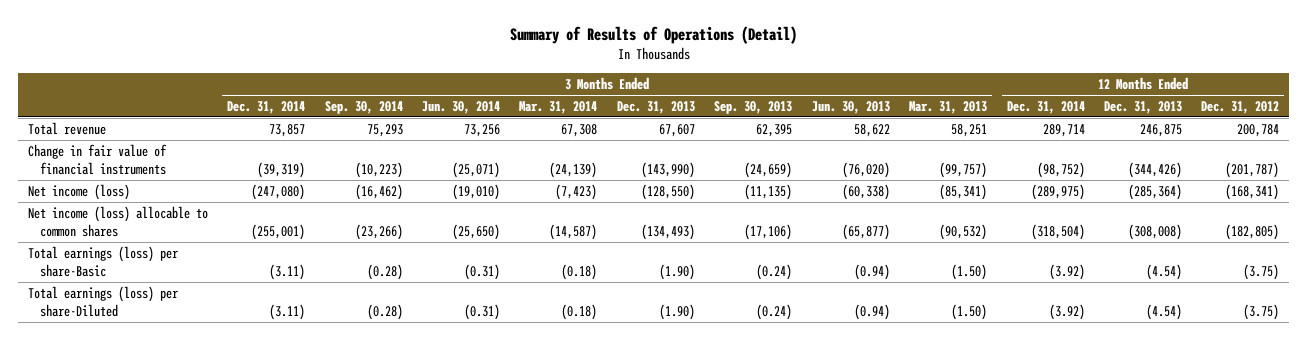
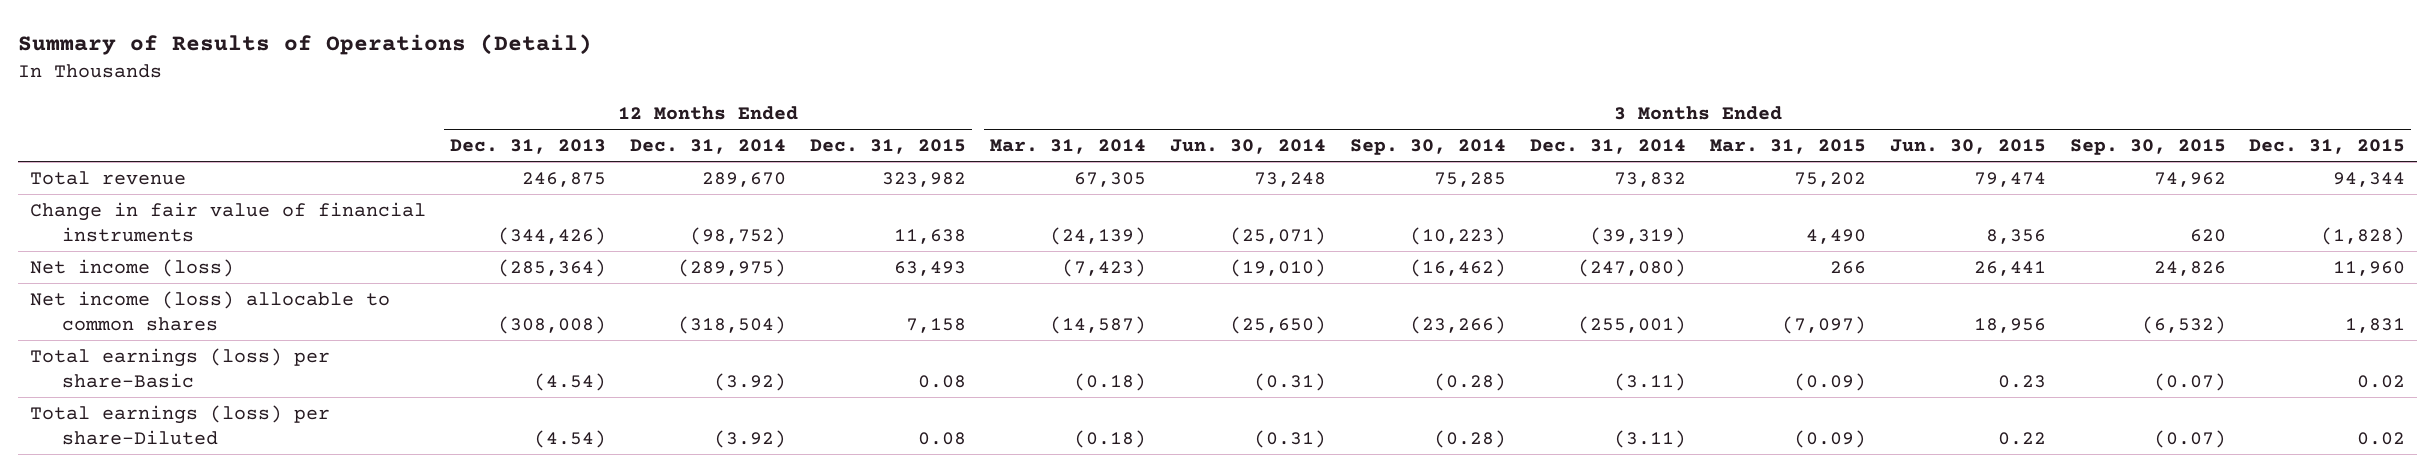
- | 3 Months Ended Dec. 31, 2014 | 3 Months Ended Sep. 30, 2014 | 3 Months Ended Jun. 30, 2014 | 3 Months Ended Mar. 31, 2014 | 3 Months Ended Dec. 31, 2013 | 3 Months Ended Sep. 30, 2013 | 3 Months Ended Jun. 30, 2013 | 3 Months Ended Mar. 31, 2013 | 12 Months Ended Dec. 31, 2014 | 12 Months Ended Dec. 31, 2013 | 12 Months Ended Dec. 31, 2012
+ | 12 Months Ended Dec. 31, 2013 | 12 Months Ended Dec. 31, 2014 | 12 Months Ended Dec. 31, 2015 | 3 Months Ended Mar. 31, 2014 | 3 Months Ended Jun. 30, 2014 | 3 Months Ended Sep. 30, 2014 | 3 Months Ended Dec. 31, 2014 | 3 Months Ended Mar. 31, 2015 | 3 Months Ended Jun. 30, 2015 | 3 Months Ended Sep. 30, 2015 | 3 Months Ended Dec. 31, 2015
- Total revenue | 73,857 | 75,293 | 73,256 | 67,308 | 67,607 | 62,395 | 58,622 | 58,251 | 289,714 | 246,875 | 200,784
+ Total revenue | 246,875 | 289,670 | 323,982 | 67,305 | 73,248 | 75,285 | 73,832 | 75,202 | 79,474 | 74,962 | 94,344

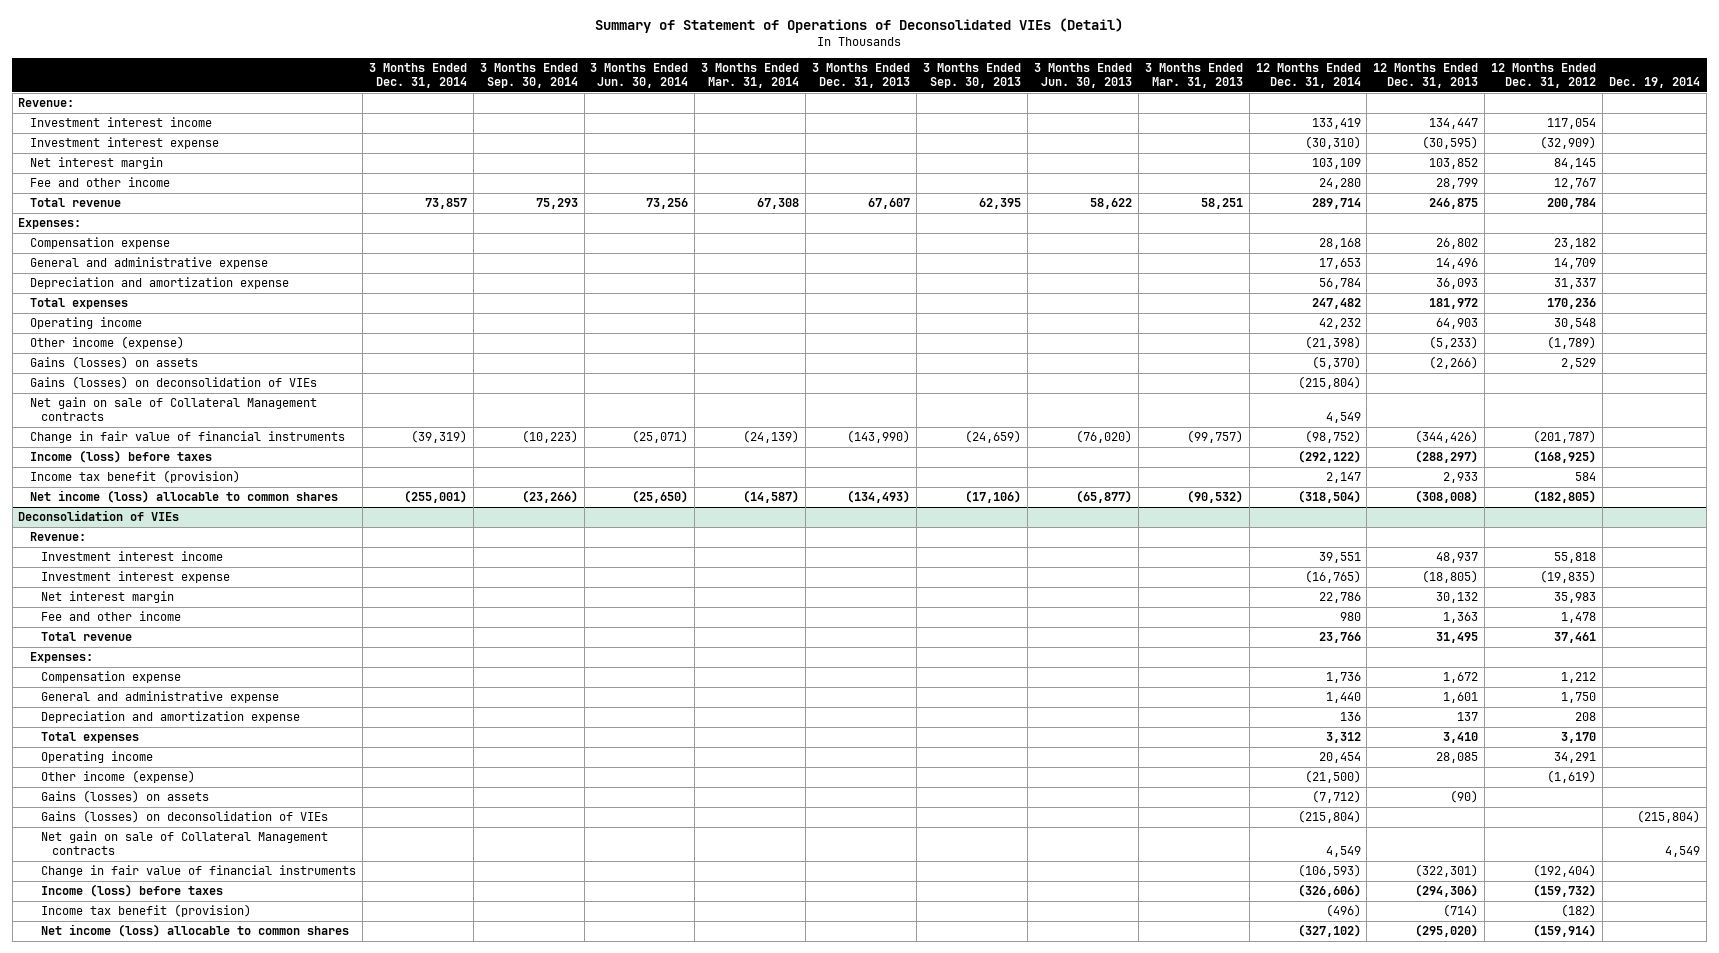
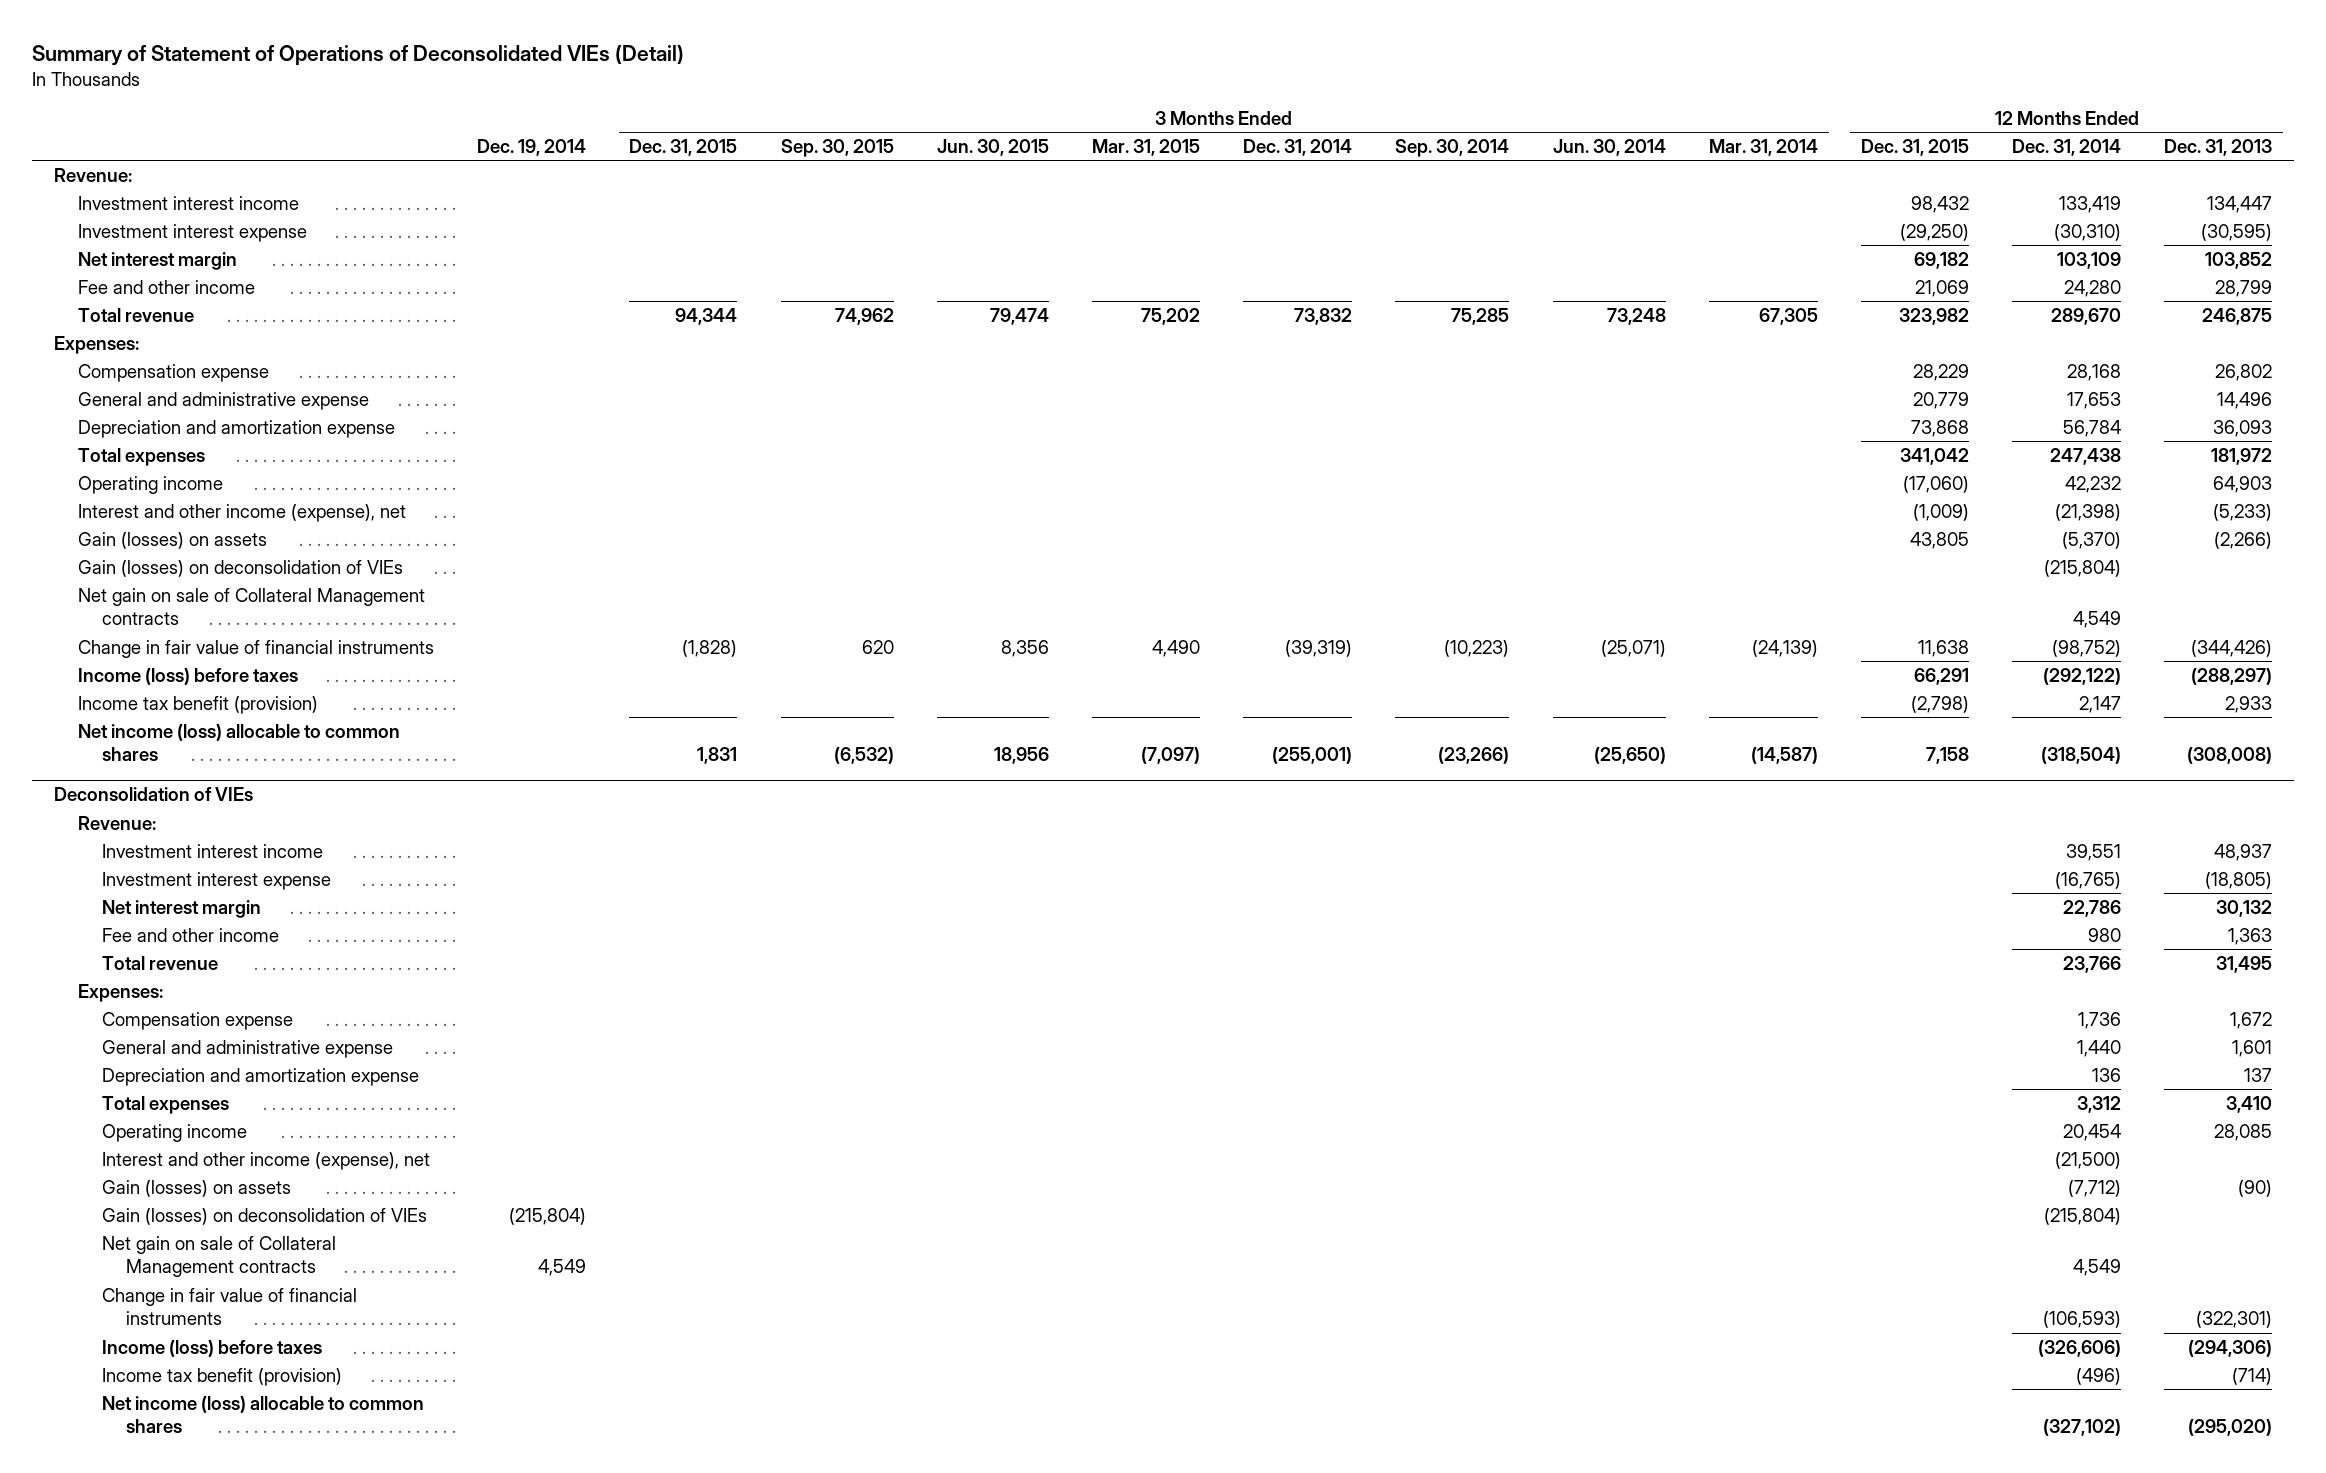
- | 3 Months Ended Dec. 31, 2014 | 3 Months Ended Sep. 30, 2014 | 3 Months Ended Jun. 30, 2014 | 3 Months Ended Mar. 31, 2014 | 3 Months Ended Dec. 31, 2013 | 3 Months Ended Sep. 30, 2013 | 3 Months Ended Jun. 30, 2013 | 3 Months Ended Mar. 31, 2013 | 12 Months Ended Dec. 31, 2014 | 12 Months Ended Dec. 31, 2013 | 12 Months Ended Dec. 31, 2012 | Dec. 19, 2014
+ | Dec. 19, 2014 | 3 Months Ended Dec. 31, 2015 | 3 Months Ended Sep. 30, 2015 | 3 Months Ended Jun. 30, 2015 | 3 Months Ended Mar. 31, 2015 | 3 Months Ended Dec. 31, 2014 | 3 Months Ended Sep. 30, 2014 | 3 Months Ended Jun. 30, 2014 | 3 Months Ended Mar. 31, 2014 | 12 Months Ended Dec. 31, 2015 | 12 Months Ended Dec. 31, 2014 | 12 Months Ended Dec. 31, 2013
- Total revenue | 73,857 | 75,293 | 73,256 | 67,308 | 67,607 | 62,395 | 58,622 | 58,251 | 289,714 | 246,875 | 200,784 |
+ Total revenue | | 94,344 | 74,962 | 79,474 | 75,202 | 73,832 | 75,285 | 73,248 | 67,305 | 323,982 | 289,670 | 246,875
- Total expenses | | | | | | | | | 247,482 | 181,972 | 170,236 |
+ Total expenses | | | | | | | | | | 341,042 | 247,438 | 181,972
- Other income (expense) | | | | | | | | | (21,398) | (5,233) | (1,789) |
- Gains (losses) on assets | | | | | | | | | (5,370) | (2,266) | 2,529 |
- Gains (losses) on deconsolidation of VIEs | | | | | | | | | (215,804) | | |
+ Interest and other income (expense), net | | | | | | | | | | (1,009) | (21,398) | (5,233)
+ Gain (losses) on assets | | | | | | | | | | 43,805 | (5,370) | (2,266)
+ Gain (losses) on deconsolidation of VIEs | | | | | | | | | | | (215,804) |
@ Deconsolidation of VIEs
- Other income (expense) | | | | | | | | | (21,500) | | (1,619) |
- Gains (losses) on assets | | | | | | | | | (7,712) | (90) | |
- Gains (losses) on deconsolidation of VIEs | | | | | | | | | (215,804) | | | (215,804)
+ Interest and other income (expense), net | | | | | | | | | | | (21,500) |
+ Gain (losses) on assets | | | | | | | | | | | (7,712) | (90)
+ Gain (losses) on deconsolidation of VIEs | (215,804) | | | | | | | | | | (215,804) |

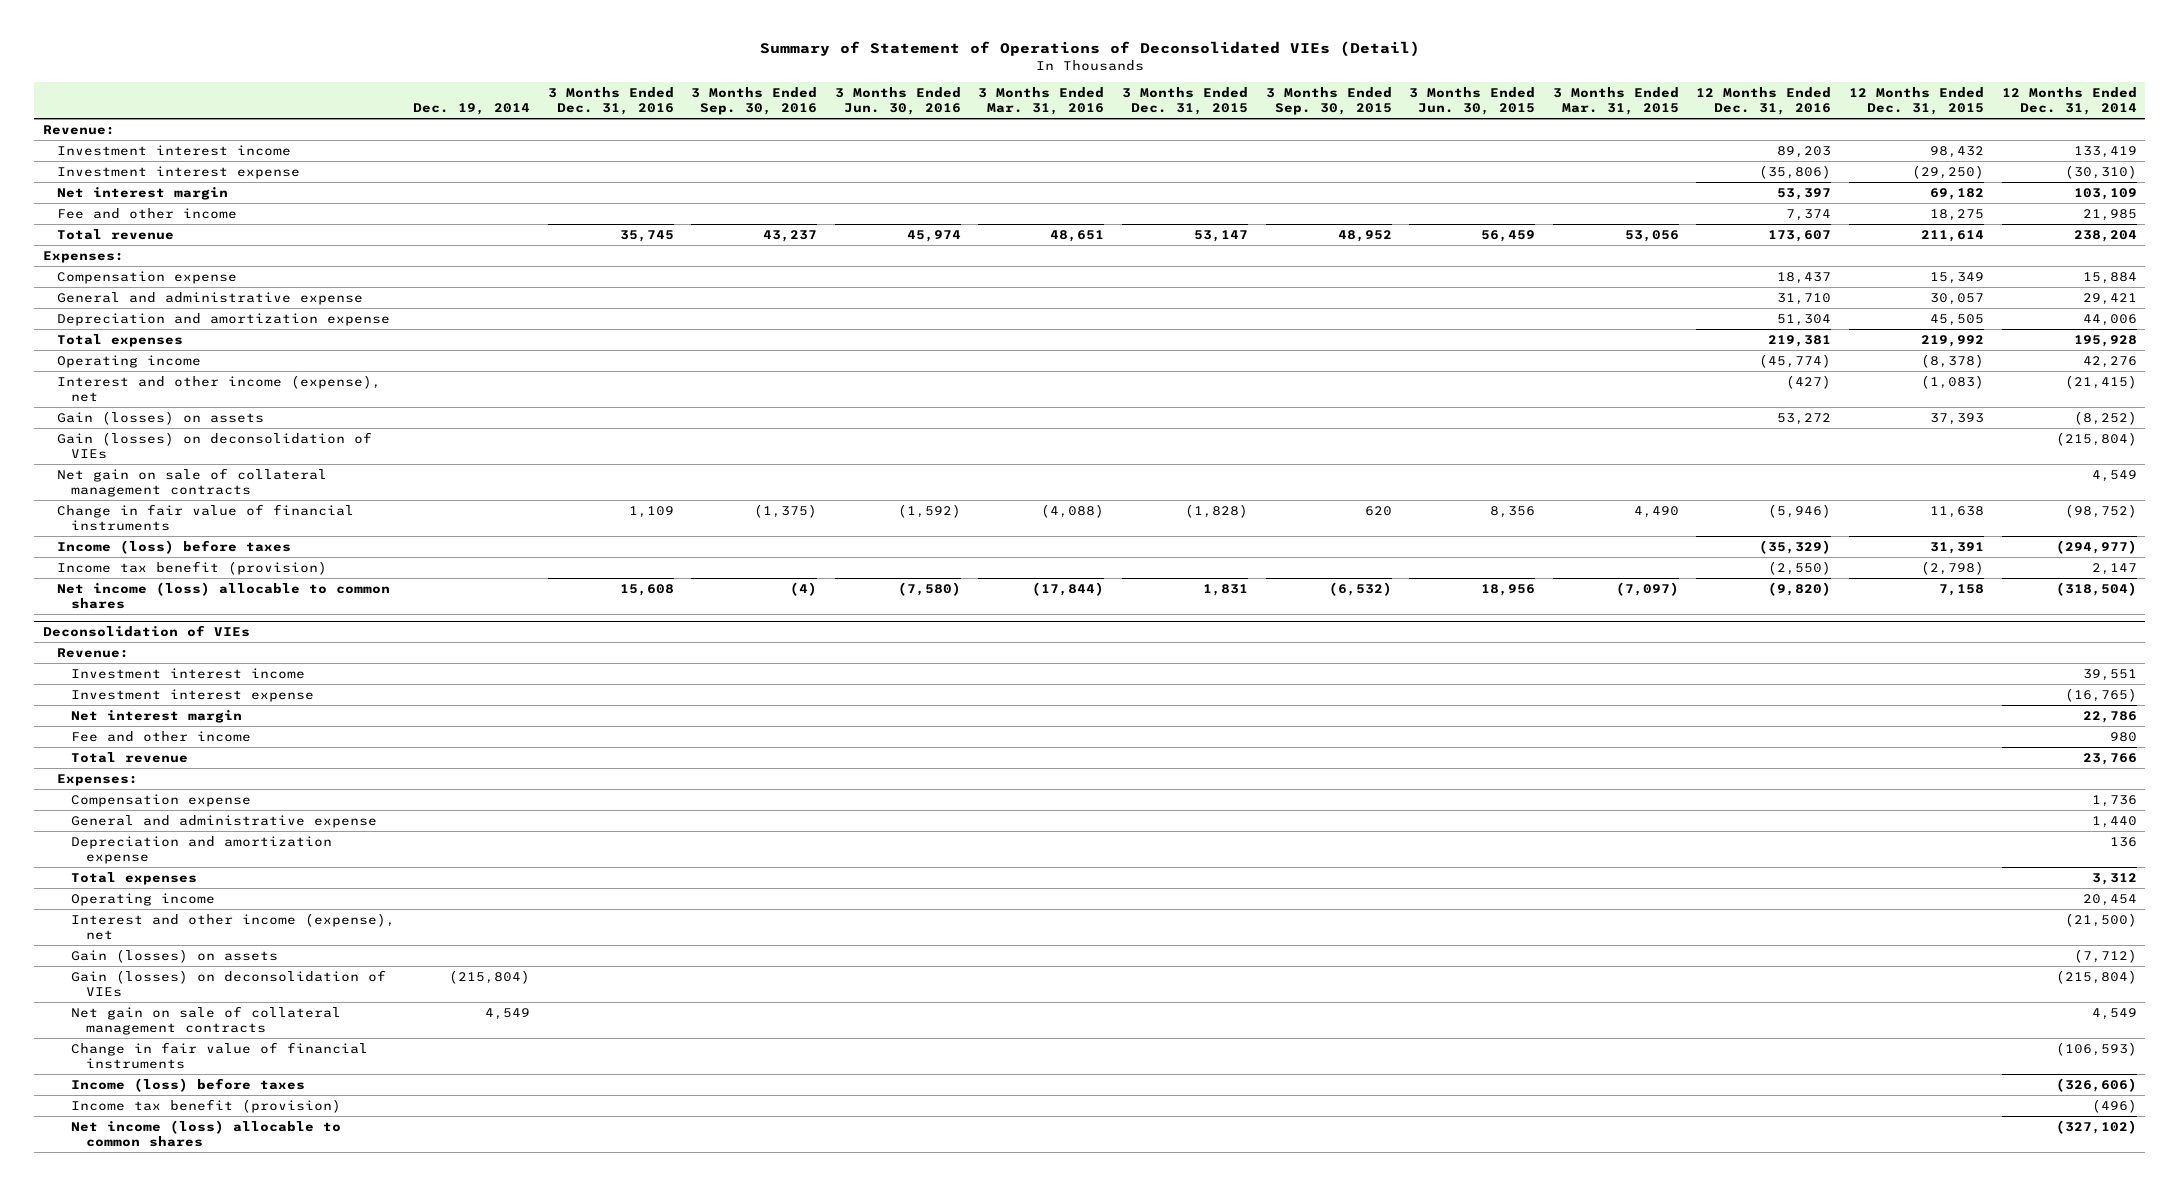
- | Dec. 19, 2014 | 3 Months Ended Dec. 31, 2015 | 3 Months Ended Sep. 30, 2015 | 3 Months Ended Jun. 30, 2015 | 3 Months Ended Mar. 31, 2015 | 3 Months Ended Dec. 31, 2014 | 3 Months Ended Sep. 30, 2014 | 3 Months Ended Jun. 30, 2014 | 3 Months Ended Mar. 31, 2014 | 12 Months Ended Dec. 31, 2015 | 12 Months Ended Dec. 31, 2014 | 12 Months Ended Dec. 31, 2013
+ | Dec. 19, 2014 | 3 Months Ended Dec. 31, 2016 | 3 Months Ended Sep. 30, 2016 | 3 Months Ended Jun. 30, 2016 | 3 Months Ended Mar. 31, 2016 | 3 Months Ended Dec. 31, 2015 | 3 Months Ended Sep. 30, 2015 | 3 Months Ended Jun. 30, 2015 | 3 Months Ended Mar. 31, 2015 | 12 Months Ended Dec. 31, 2016 | 12 Months Ended Dec. 31, 2015 | 12 Months Ended Dec. 31, 2014
- Fee and other income | | | | | | | | | | 21,069 | 24,280 | 28,799
- Total revenue | | 94,344 | 74,962 | 79,474 | 75,202 | 73,832 | 75,285 | 73,248 | 67,305 | 323,982 | 289,670 | 246,875
+ Fee and other income | | | | | | | | | | 7,374 | 18,275 | 21,985
+ Total revenue | | 35,745 | 43,237 | 45,974 | 48,651 | 53,147 | 48,952 | 56,459 | 53,056 | 173,607 | 211,614 | 238,204
- Compensation expense | | | | | | | | | | 28,229 | 28,168 | 26,802
- General and administrative expense | | | | | | | | | | 20,779 | 17,653 | 14,496
- Depreciation and amortization expense | | | | | | | | | | 73,868 | 56,784 | 36,093
- Total expenses | | | | | | | | | | 341,042 | 247,438 | 181,972
- Operating income | | | | | | | | | | (17,060) | 42,232 | 64,903
- Interest and other income (expense), net | | | | | | | | | | (1,009) | (21,398) | (5,233)
- Gain (losses) on assets | | | | | | | | | | 43,805 | (5,370) | (2,266)
+ Compensation expense | | | | | | | | | | 18,437 | 15,349 | 15,884
+ General and administrative expense | | | | | | | | | | 31,710 | 30,057 | 29,421
+ Depreciation and amortization expense | | | | | | | | | | 51,304 | 45,505 | 44,006
+ Total expenses | | | | | | | | | | 219,381 | 219,992 | 195,928
+ Operating income | | | | | | | | | | (45,774) | (8,378) | 42,276
+ Interest and other income (expense), net | | | | | | | | | | (427) | (1,083) | (21,415)
+ Gain (losses) on assets | | | | | | | | | | 53,272 | 37,393 | (8,252)
- Net gain on sale of Collateral Management contracts | | | | | | | | | | | 4,549 |
+ Net gain on sale of collateral management contracts | | | | | | | | | | | | 4,549
- Income (loss) before taxes | | | | | | | | | | 66,291 | (292,122) | (288,297)
+ Income (loss) before taxes | | | | | | | | | | (35,329) | 31,391 | (294,977)
@ Deconsolidation of VIEs
- Net gain on sale of Collateral Management contracts | 4,549 | | | | | | | | | | 4,549 |
+ Net gain on sale of collateral management contracts | 4,549 | | | | | | | | | | | 4,549

